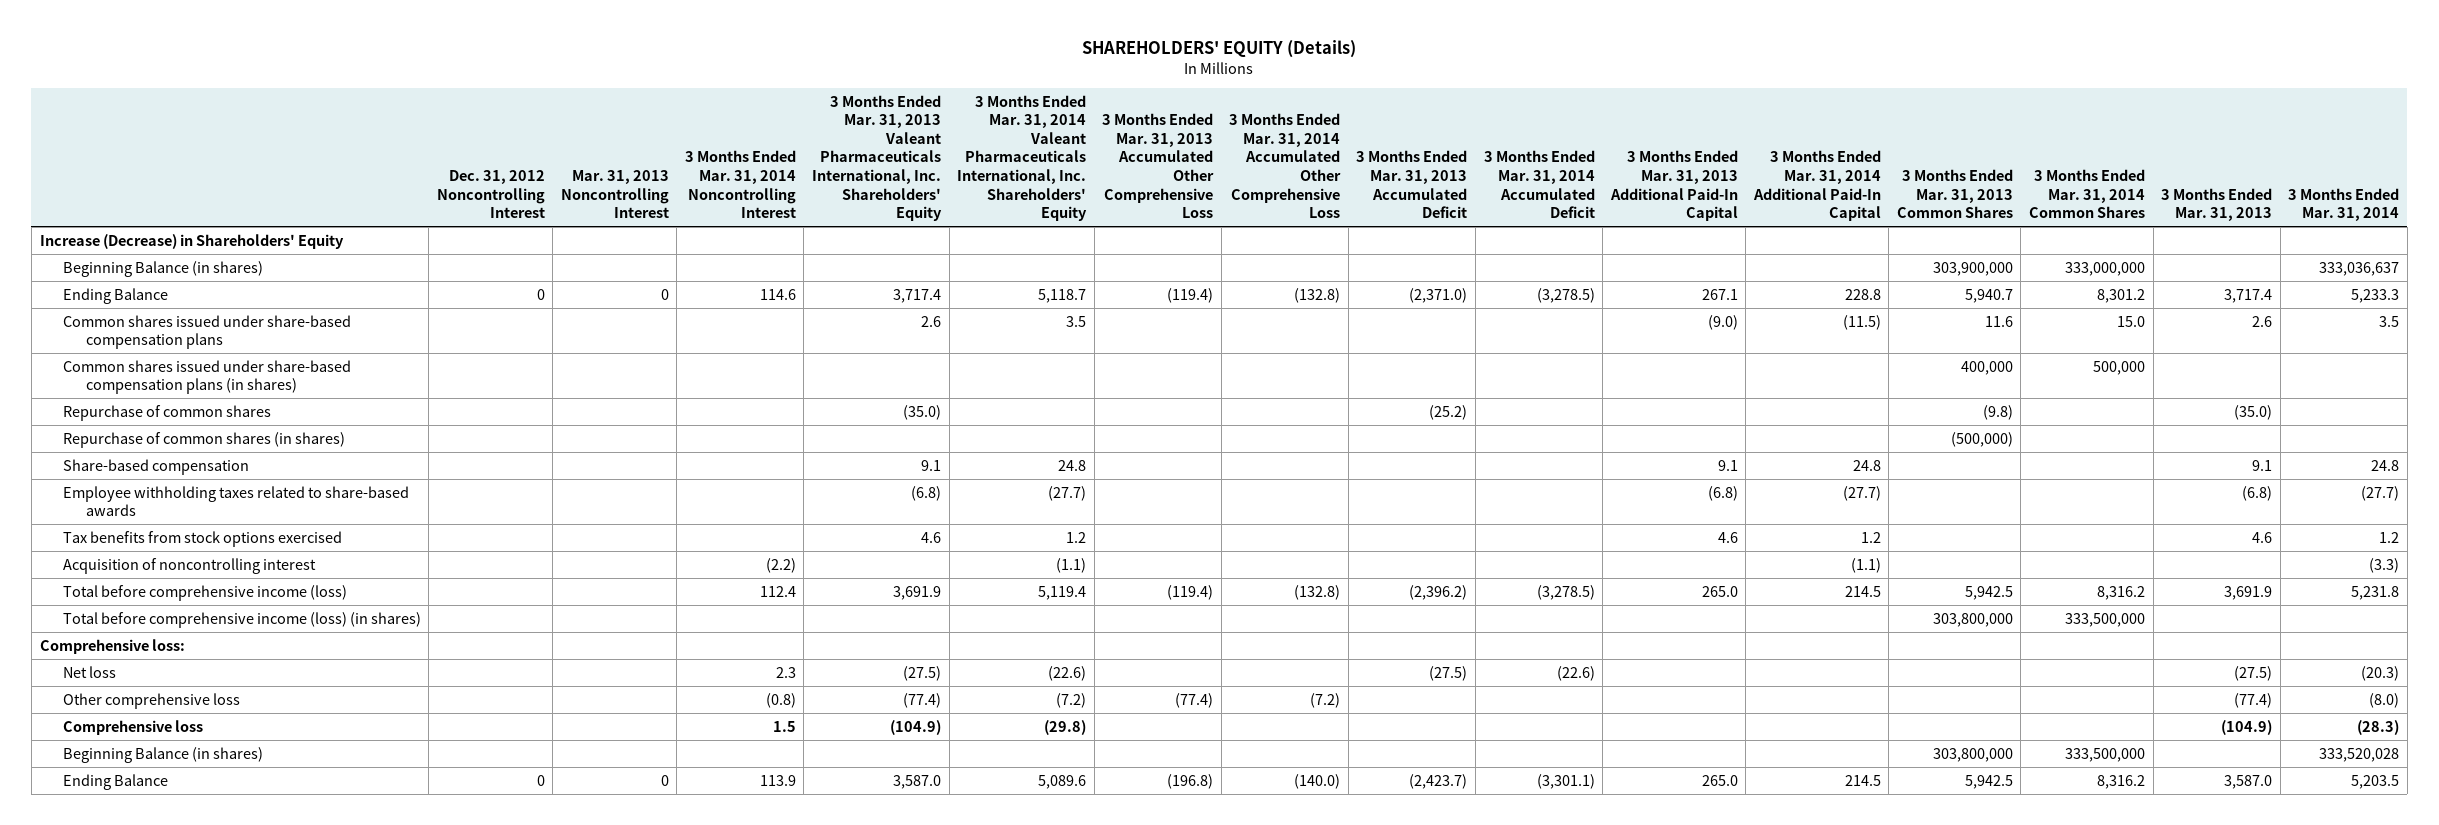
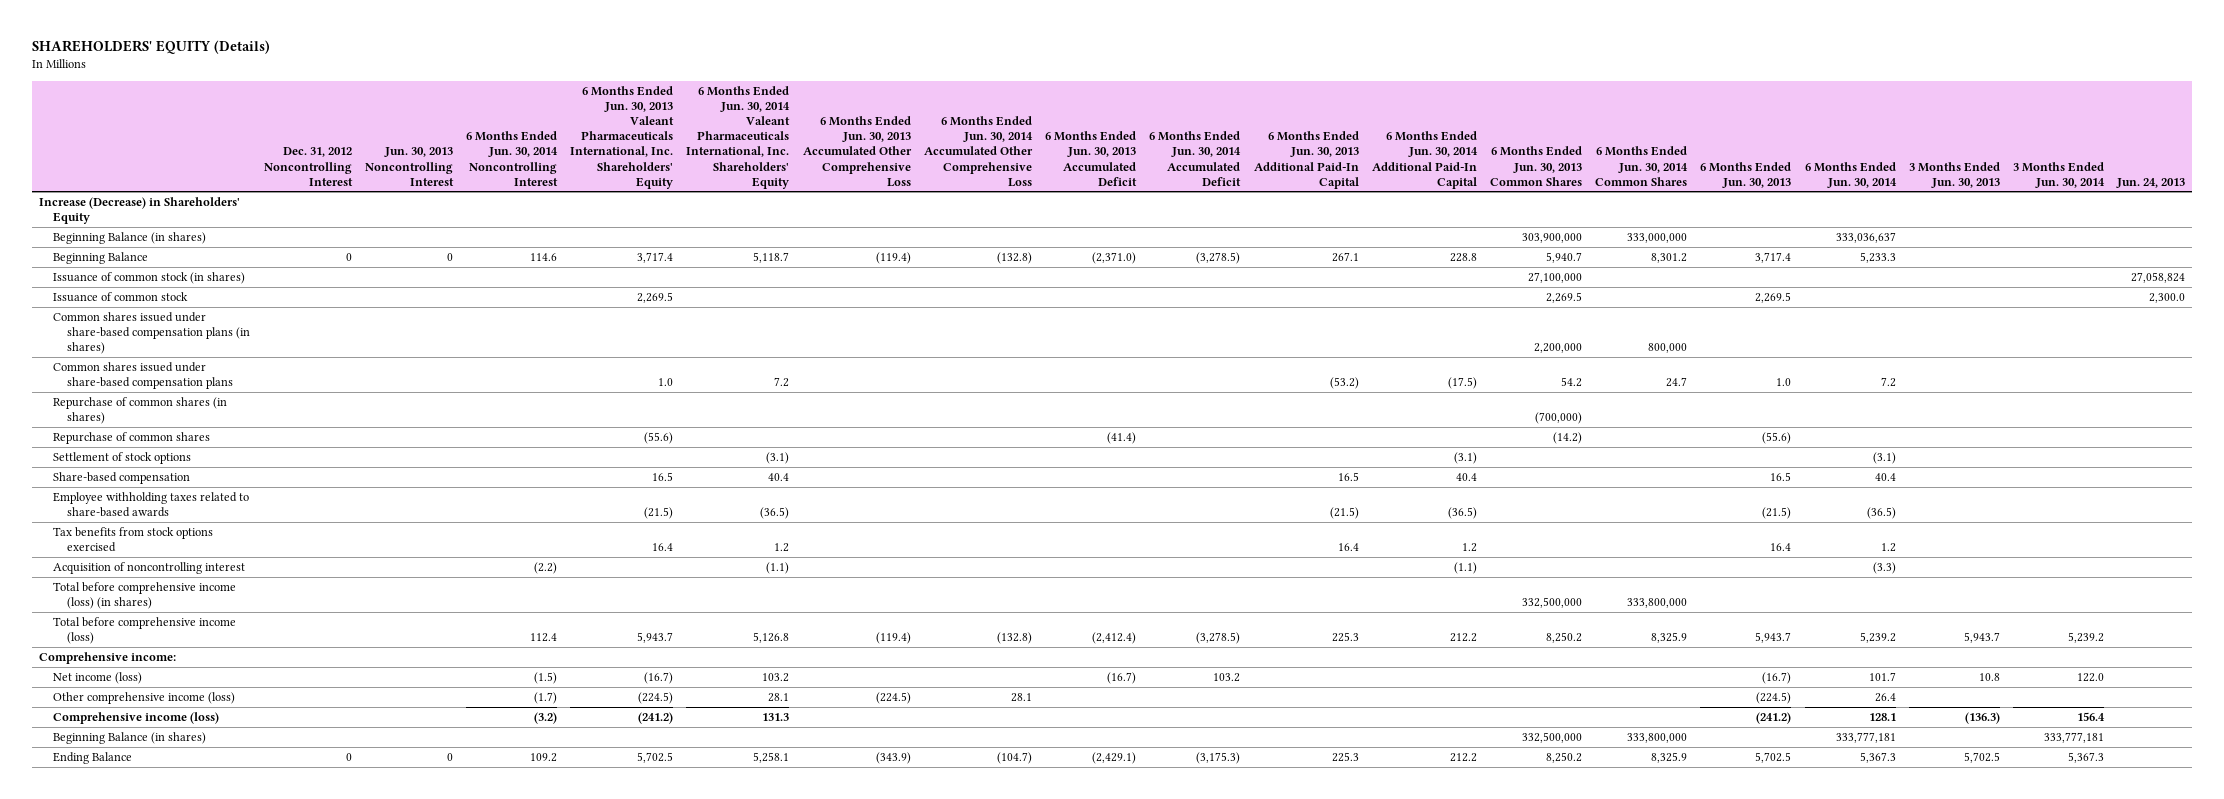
- | Dec. 31, 2012 Noncontrolling Interest | Mar. 31, 2013 Noncontrolling Interest | 3 Months Ended Mar. 31, 2014 Noncontrolling Interest | 3 Months Ended Mar. 31, 2013 Valeant Pharmaceuticals International, Inc. Shareholders' Equity | 3 Months Ended Mar. 31, 2014 Valeant Pharmaceuticals International, Inc. Shareholders' Equity | 3 Months Ended Mar. 31, 2013 Accumulated Other Comprehensive Loss | 3 Months Ended Mar. 31, 2014 Accumulated Other Comprehensive Loss | 3 Months Ended Mar. 31, 2013 Accumulated Deficit | 3 Months Ended Mar. 31, 2014 Accumulated Deficit | 3 Months Ended Mar. 31, 2013 Additional Paid-In Capital | 3 Months Ended Mar. 31, 2014 Additional Paid-In Capital | 3 Months Ended Mar. 31, 2013 Common Shares | 3 Months Ended Mar. 31, 2014 Common Shares | 3 Months Ended Mar. 31, 2013 | 3 Months Ended Mar. 31, 2014
+ | Dec. 31, 2012 Noncontrolling Interest | Jun. 30, 2013 Noncontrolling Interest | 6 Months Ended Jun. 30, 2014 Noncontrolling Interest | 6 Months Ended Jun. 30, 2013 Valeant Pharmaceuticals International, Inc. Shareholders' Equity | 6 Months Ended Jun. 30, 2014 Valeant Pharmaceuticals International, Inc. Shareholders' Equity | 6 Months Ended Jun. 30, 2013 Accumulated Other Comprehensive Loss | 6 Months Ended Jun. 30, 2014 Accumulated Other Comprehensive Loss | 6 Months Ended Jun. 30, 2013 Accumulated Deficit | 6 Months Ended Jun. 30, 2014 Accumulated Deficit | 6 Months Ended Jun. 30, 2013 Additional Paid-In Capital | 6 Months Ended Jun. 30, 2014 Additional Paid-In Capital | 6 Months Ended Jun. 30, 2013 Common Shares | 6 Months Ended Jun. 30, 2014 Common Shares | 6 Months Ended Jun. 30, 2013 | 6 Months Ended Jun. 30, 2014 | 3 Months Ended Jun. 30, 2013 | 3 Months Ended Jun. 30, 2014 | Jun. 24, 2013
- Ending Balance | 0 | 0 | 114.6 | 3,717.4 | 5,118.7 | (119.4) | (132.8) | (2,371.0) | (3,278.5) | 267.1 | 228.8 | 5,940.7 | 8,301.2 | 3,717.4 | 5,233.3
+ Beginning Balance | 0 | 0 | 114.6 | 3,717.4 | 5,118.7 | (119.4) | (132.8) | (2,371.0) | (3,278.5) | 267.1 | 228.8 | 5,940.7 | 8,301.2 | 3,717.4 | 5,233.3 | | |
+ Issuance of common stock (in shares) | | | | | | | | | | | | 27,100,000 | | | | | | 27,058,824
+ Issuance of common stock | | | | 2,269.5 | | | | | | | | 2,269.5 | | 2,269.5 | | | | 2,300.0
moved down: Common shares issued under share-based compensation plans | | | | 1.0 | 7.2 | | | | | (53.2) | (17.5) | 54.2 | 24.7 | 1.0 | 7.2 | | |
moved down: Repurchase of common shares | | | | (55.6) | | | | (41.4) | | | | (14.2) | | (55.6) | | | |
+ Settlement of stock options | | | | | (3.1) | | | | | | (3.1) | | | | (3.1) | | |
- Comprehensive loss:
- Net loss | | | 2.3 | (27.5) | (22.6) | | | (27.5) | (22.6) | | | | | (27.5) | (20.3)
- Other comprehensive loss | | | (0.8) | (77.4) | (7.2) | (77.4) | (7.2) | | | | | | | (77.4) | (8.0)
- Comprehensive loss | | | 1.5 | (104.9) | (29.8) | | | | | | | | | (104.9) | (28.3)
moved down: Total before comprehensive income (loss) | | | 112.4 | 5,943.7 | 5,126.8 | (119.4) | (132.8) | (2,412.4) | (3,278.5) | 225.3 | 212.2 | 8,250.2 | 8,325.9 | 5,943.7 | 5,239.2 | 5,943.7 | 5,239.2 |
+ Comprehensive income:
+ Net income (loss) | | | (1.5) | (16.7) | 103.2 | | | (16.7) | 103.2 | | | | | (16.7) | 101.7 | 10.8 | 122.0 |
+ Other comprehensive income (loss) | | | (1.7) | (224.5) | 28.1 | (224.5) | 28.1 | | | | | | | (224.5) | 26.4 | | |
+ Comprehensive income (loss) | | | (3.2) | (241.2) | 131.3 | | | | | | | | | (241.2) | 128.1 | (136.3) | 156.4 |

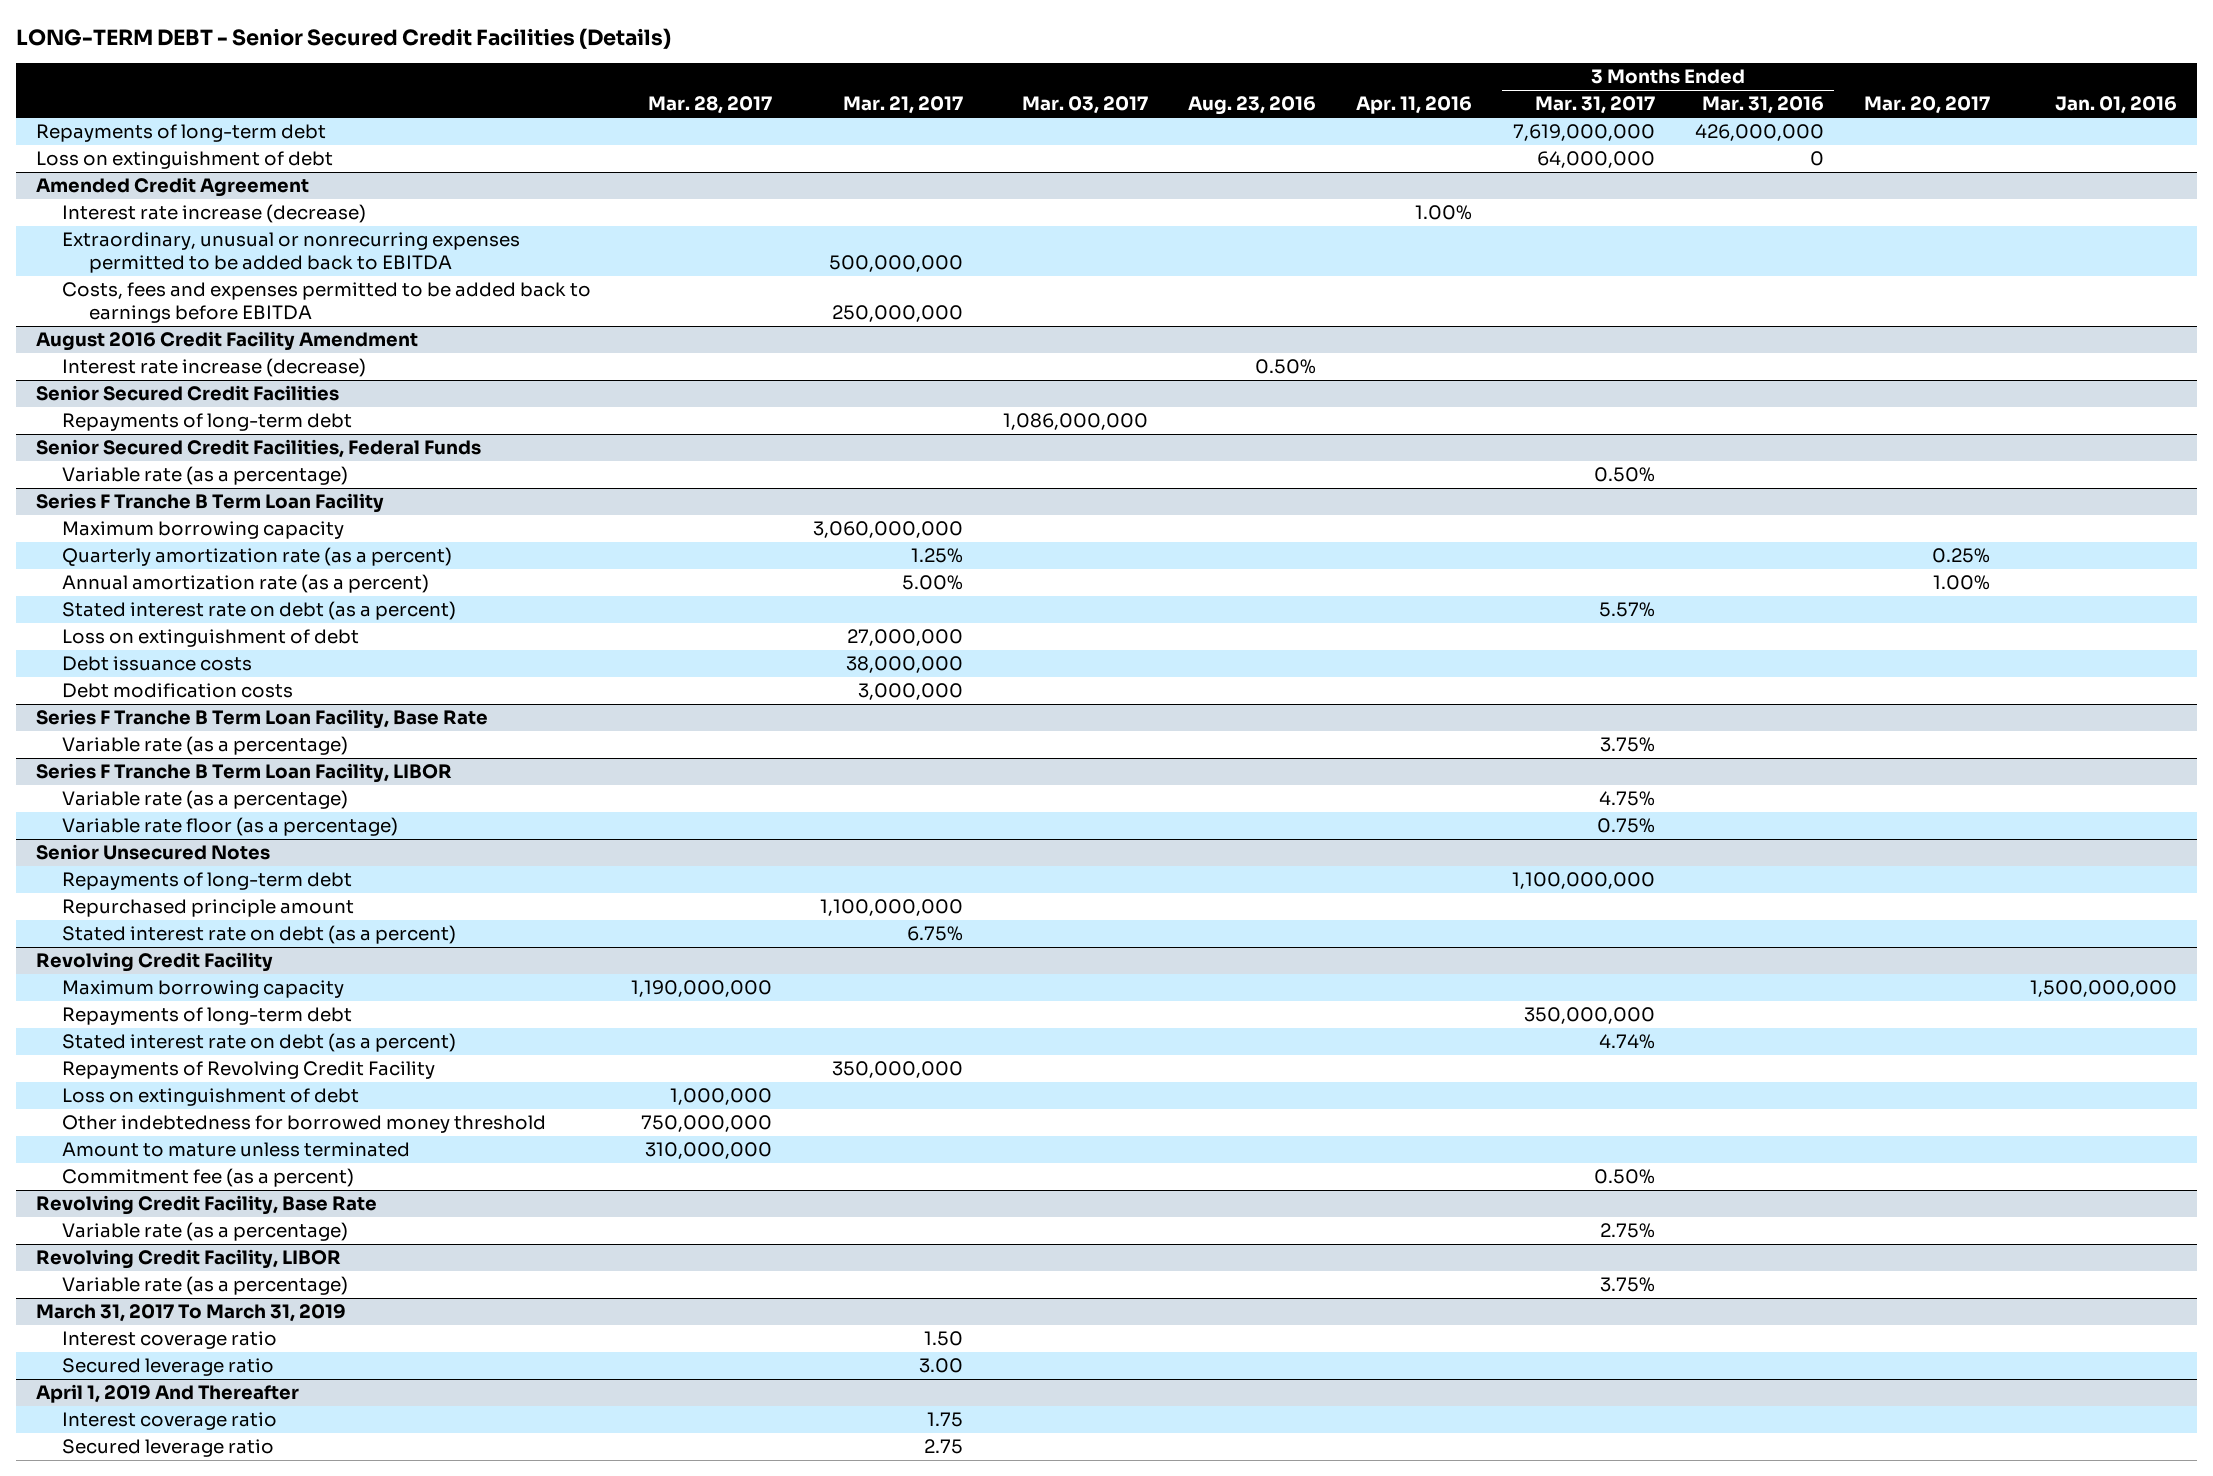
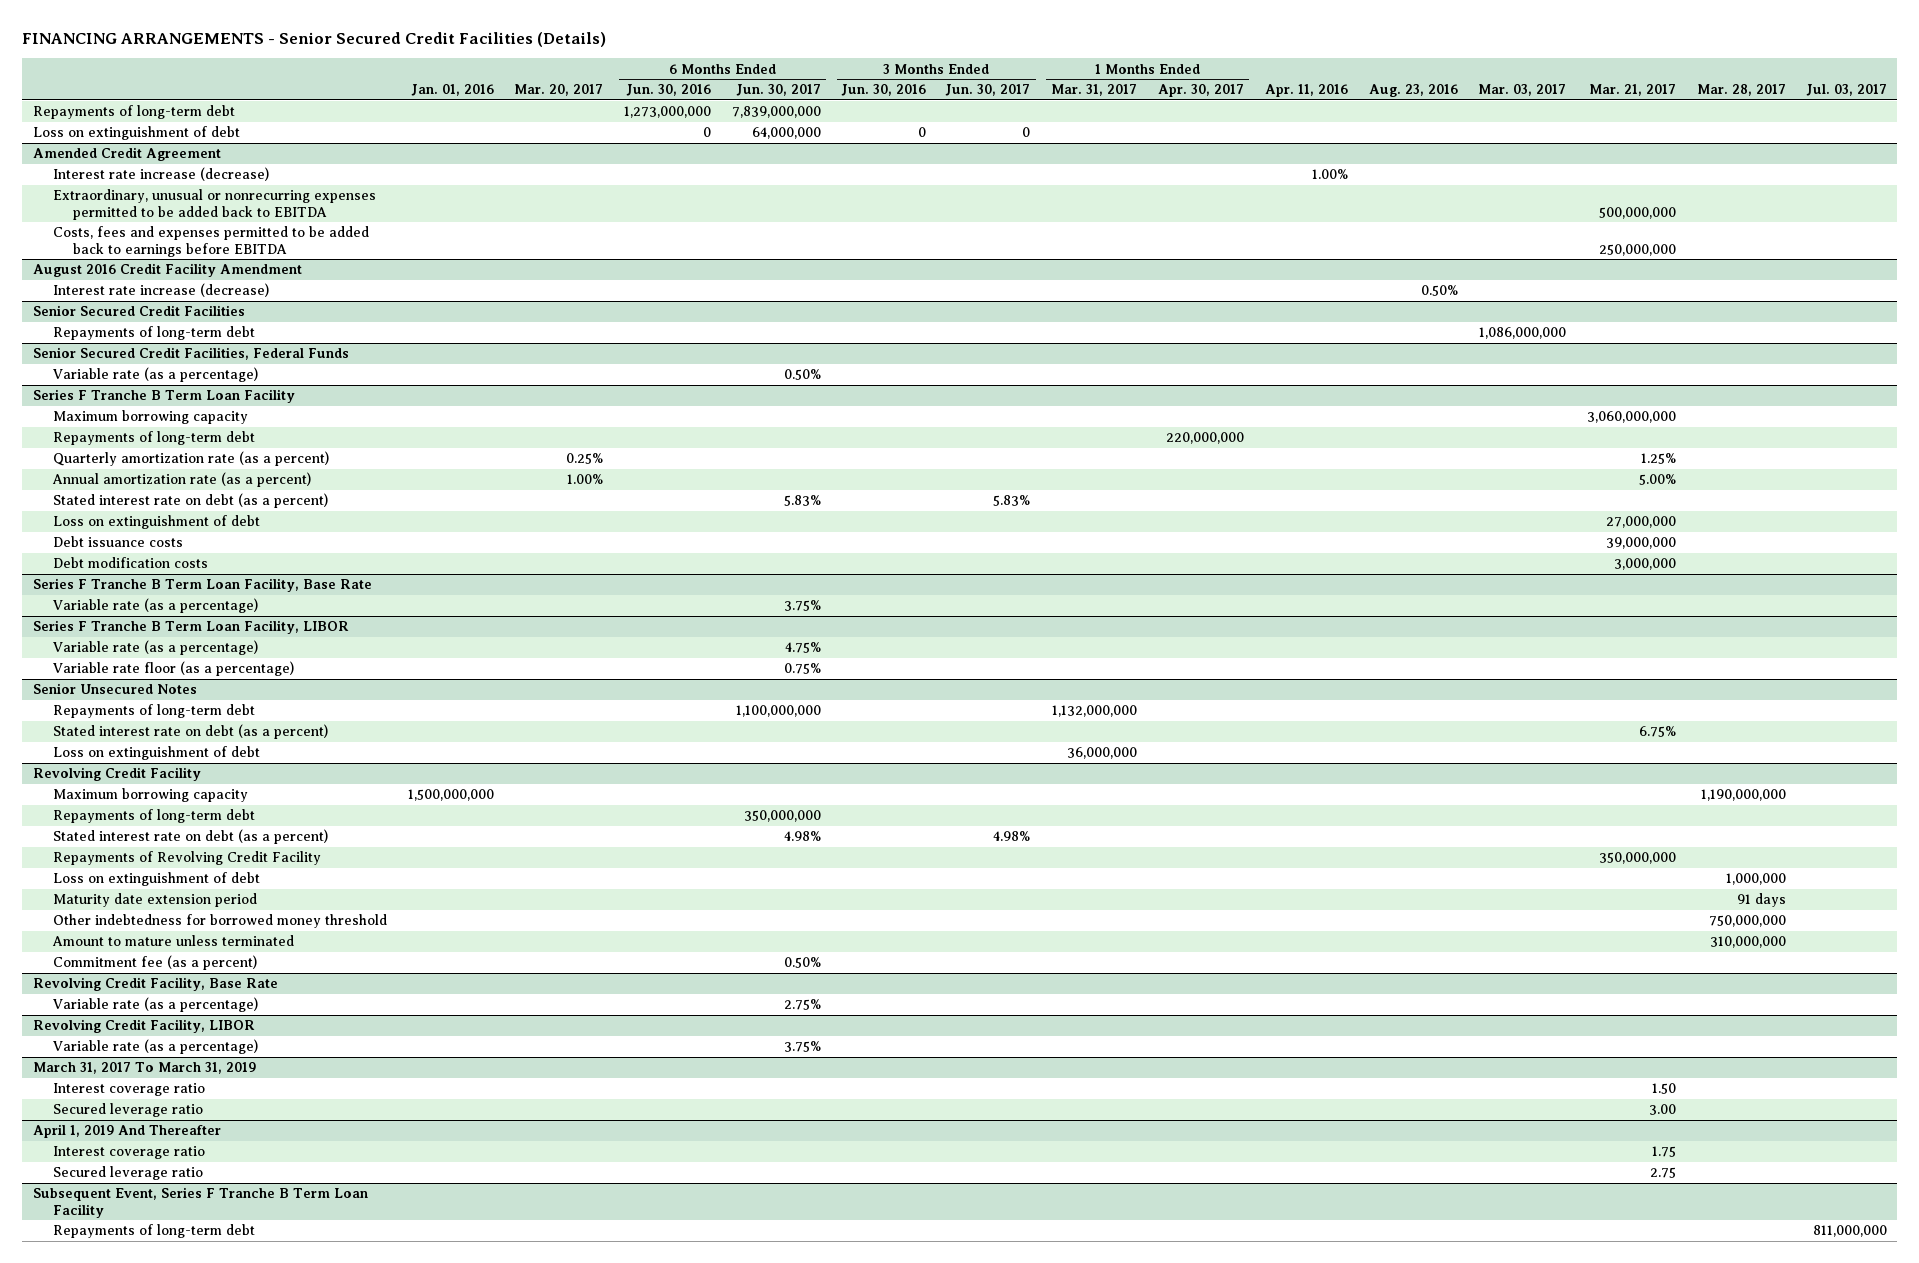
- LONG-TERM DEBT - Senior Secured Credit Facilities (Details)
+ FINANCING ARRANGEMENTS - Senior Secured Credit Facilities (Details)
- | Mar. 28, 2017 | Mar. 21, 2017 | Mar. 03, 2017 | Aug. 23, 2016 | Apr. 11, 2016 | 3 Months Ended Mar. 31, 2017 | 3 Months Ended Mar. 31, 2016 | Mar. 20, 2017 | Jan. 01, 2016
+ | Jan. 01, 2016 | Mar. 20, 2017 | 6 Months Ended Jun. 30, 2016 | 6 Months Ended Jun. 30, 2017 | 3 Months Ended Jun. 30, 2016 | 3 Months Ended Jun. 30, 2017 | 1 Months Ended Mar. 31, 2017 | 1 Months Ended Apr. 30, 2017 | Apr. 11, 2016 | Aug. 23, 2016 | Mar. 03, 2017 | Mar. 21, 2017 | Mar. 28, 2017 | Jul. 03, 2017
@ Series F Tranche B Term Loan Facility
+ Repayments of long-term debt | | | | | | | | 220,000,000 | | | | | |
- Debt issuance costs | | 38,000,000 | | | | | | |
+ Debt issuance costs | | | | | | | | | | | | 39,000,000 | |
@ Senior Unsecured Notes
- Repurchased principle amount | | 1,100,000,000 | | | | | | |
+ Loss on extinguishment of debt | | | | | | | 36,000,000 | | | | | | |
@ Revolving Credit Facility
+ Maturity date extension period | | | | | | | | | | | | | 91 days |
+ Subsequent Event, Series F Tranche B Term Loan Facility
+ Repayments of long-term debt | | | | | | | | | | | | | | 811,000,000

